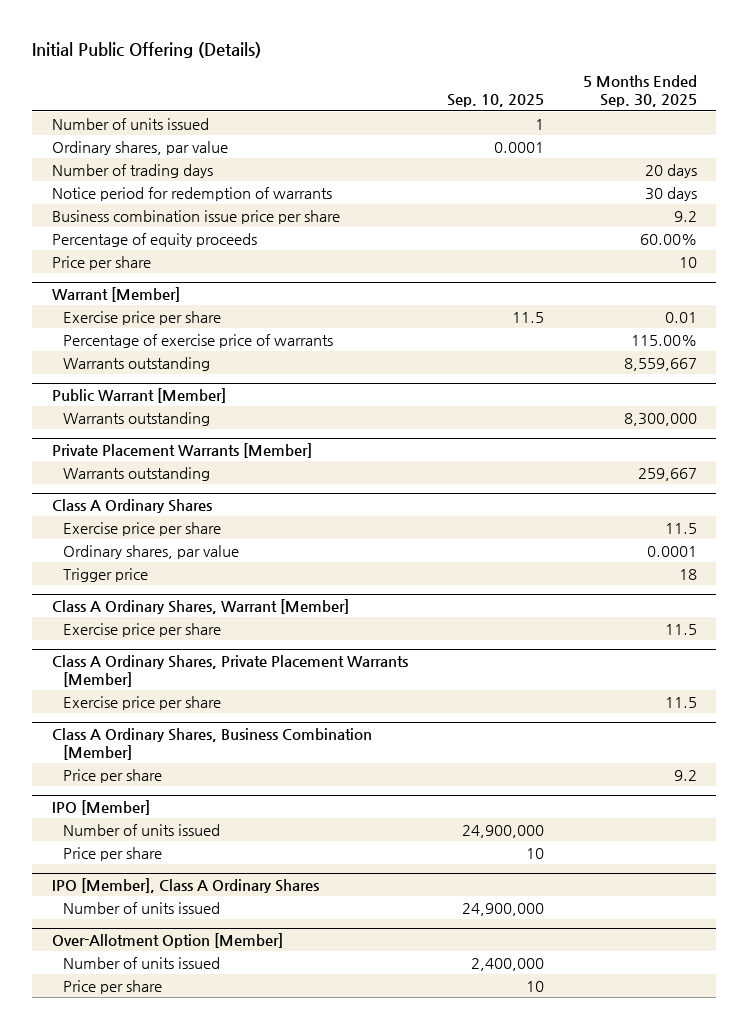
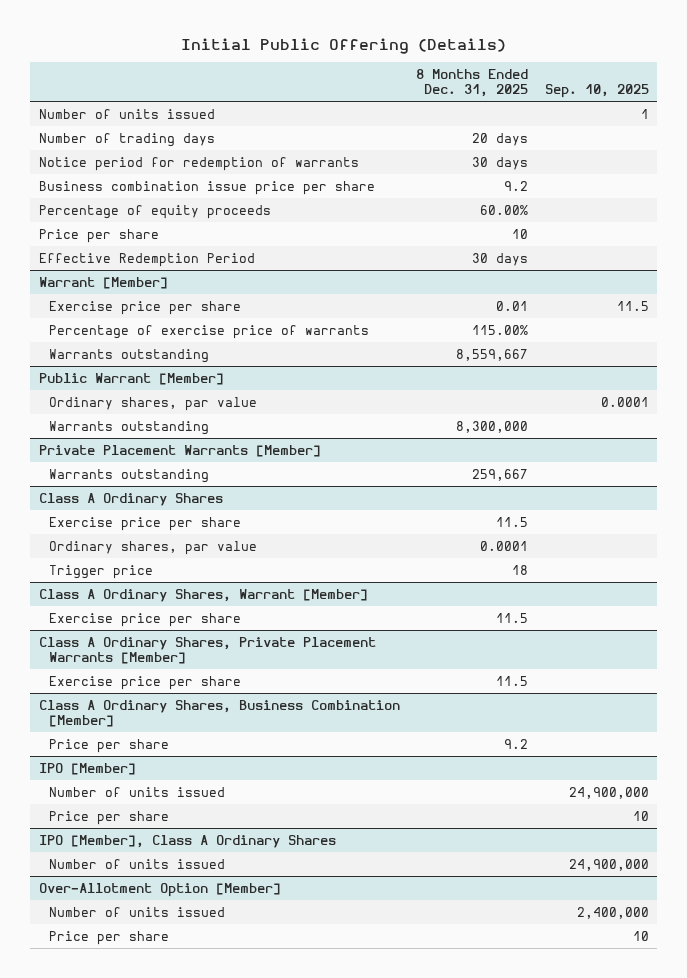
- | Sep. 10, 2025 | 5 Months Ended Sep. 30, 2025
+ | 8 Months Ended Dec. 31, 2025 | Sep. 10, 2025
- Ordinary shares, par value | 0.0001 |
+ Effective Redemption Period | 30 days |
@ Public Warrant [Member]
+ Ordinary shares, par value | | 0.0001

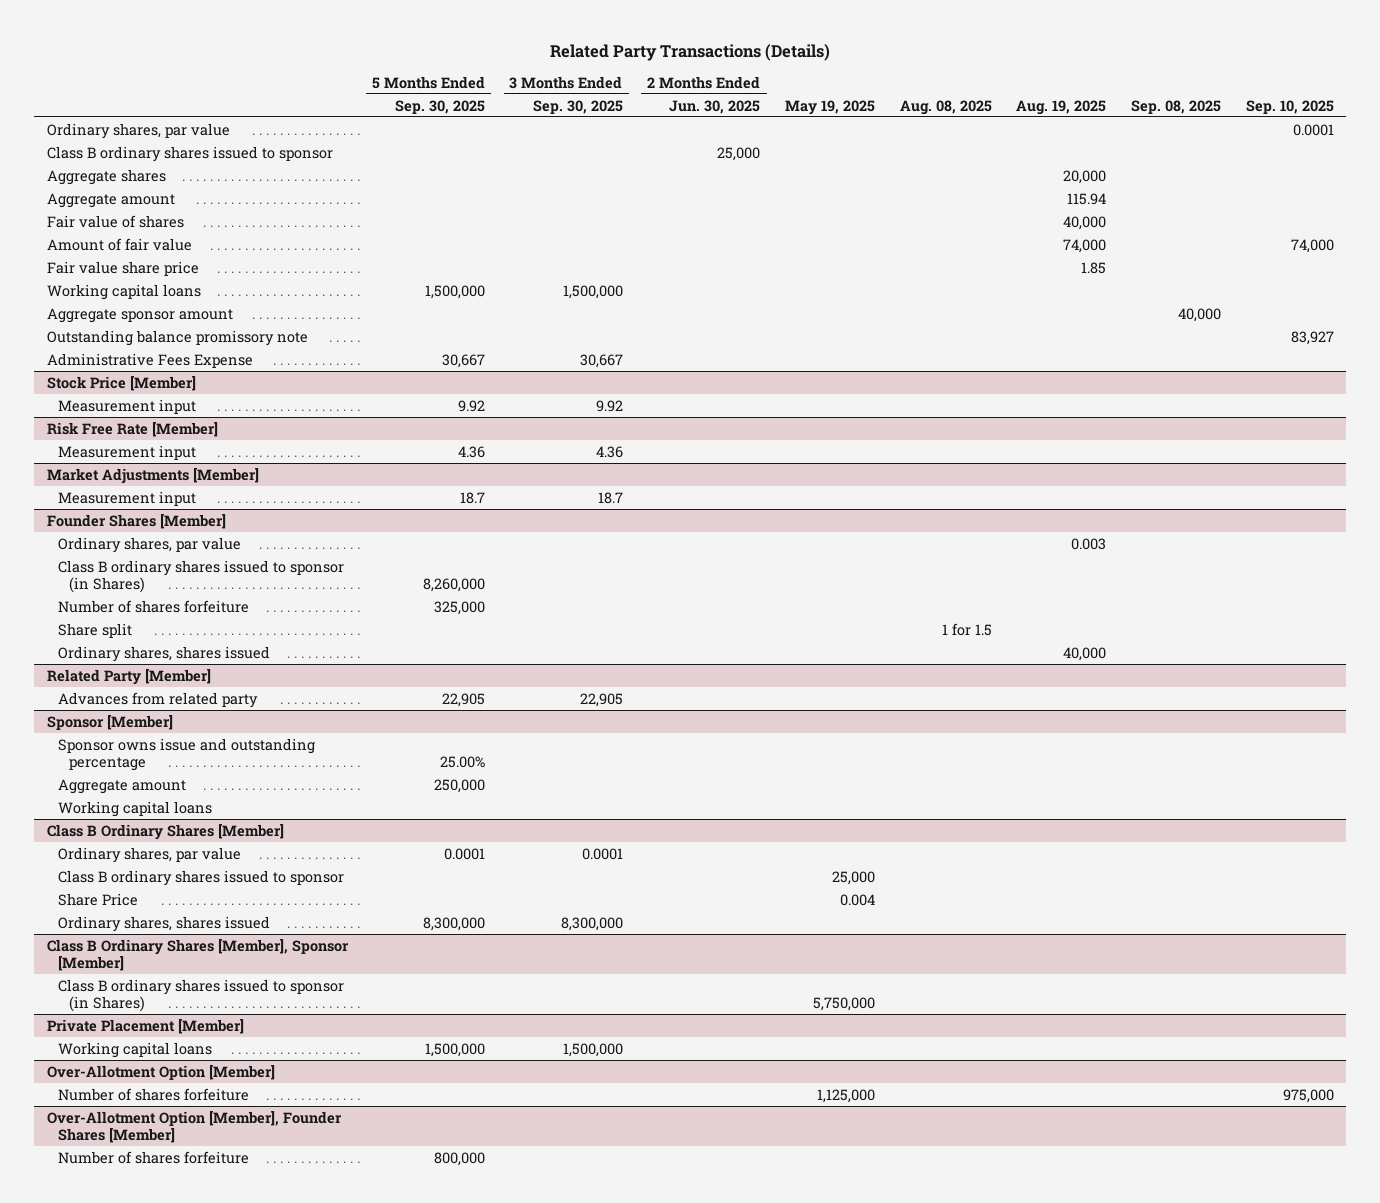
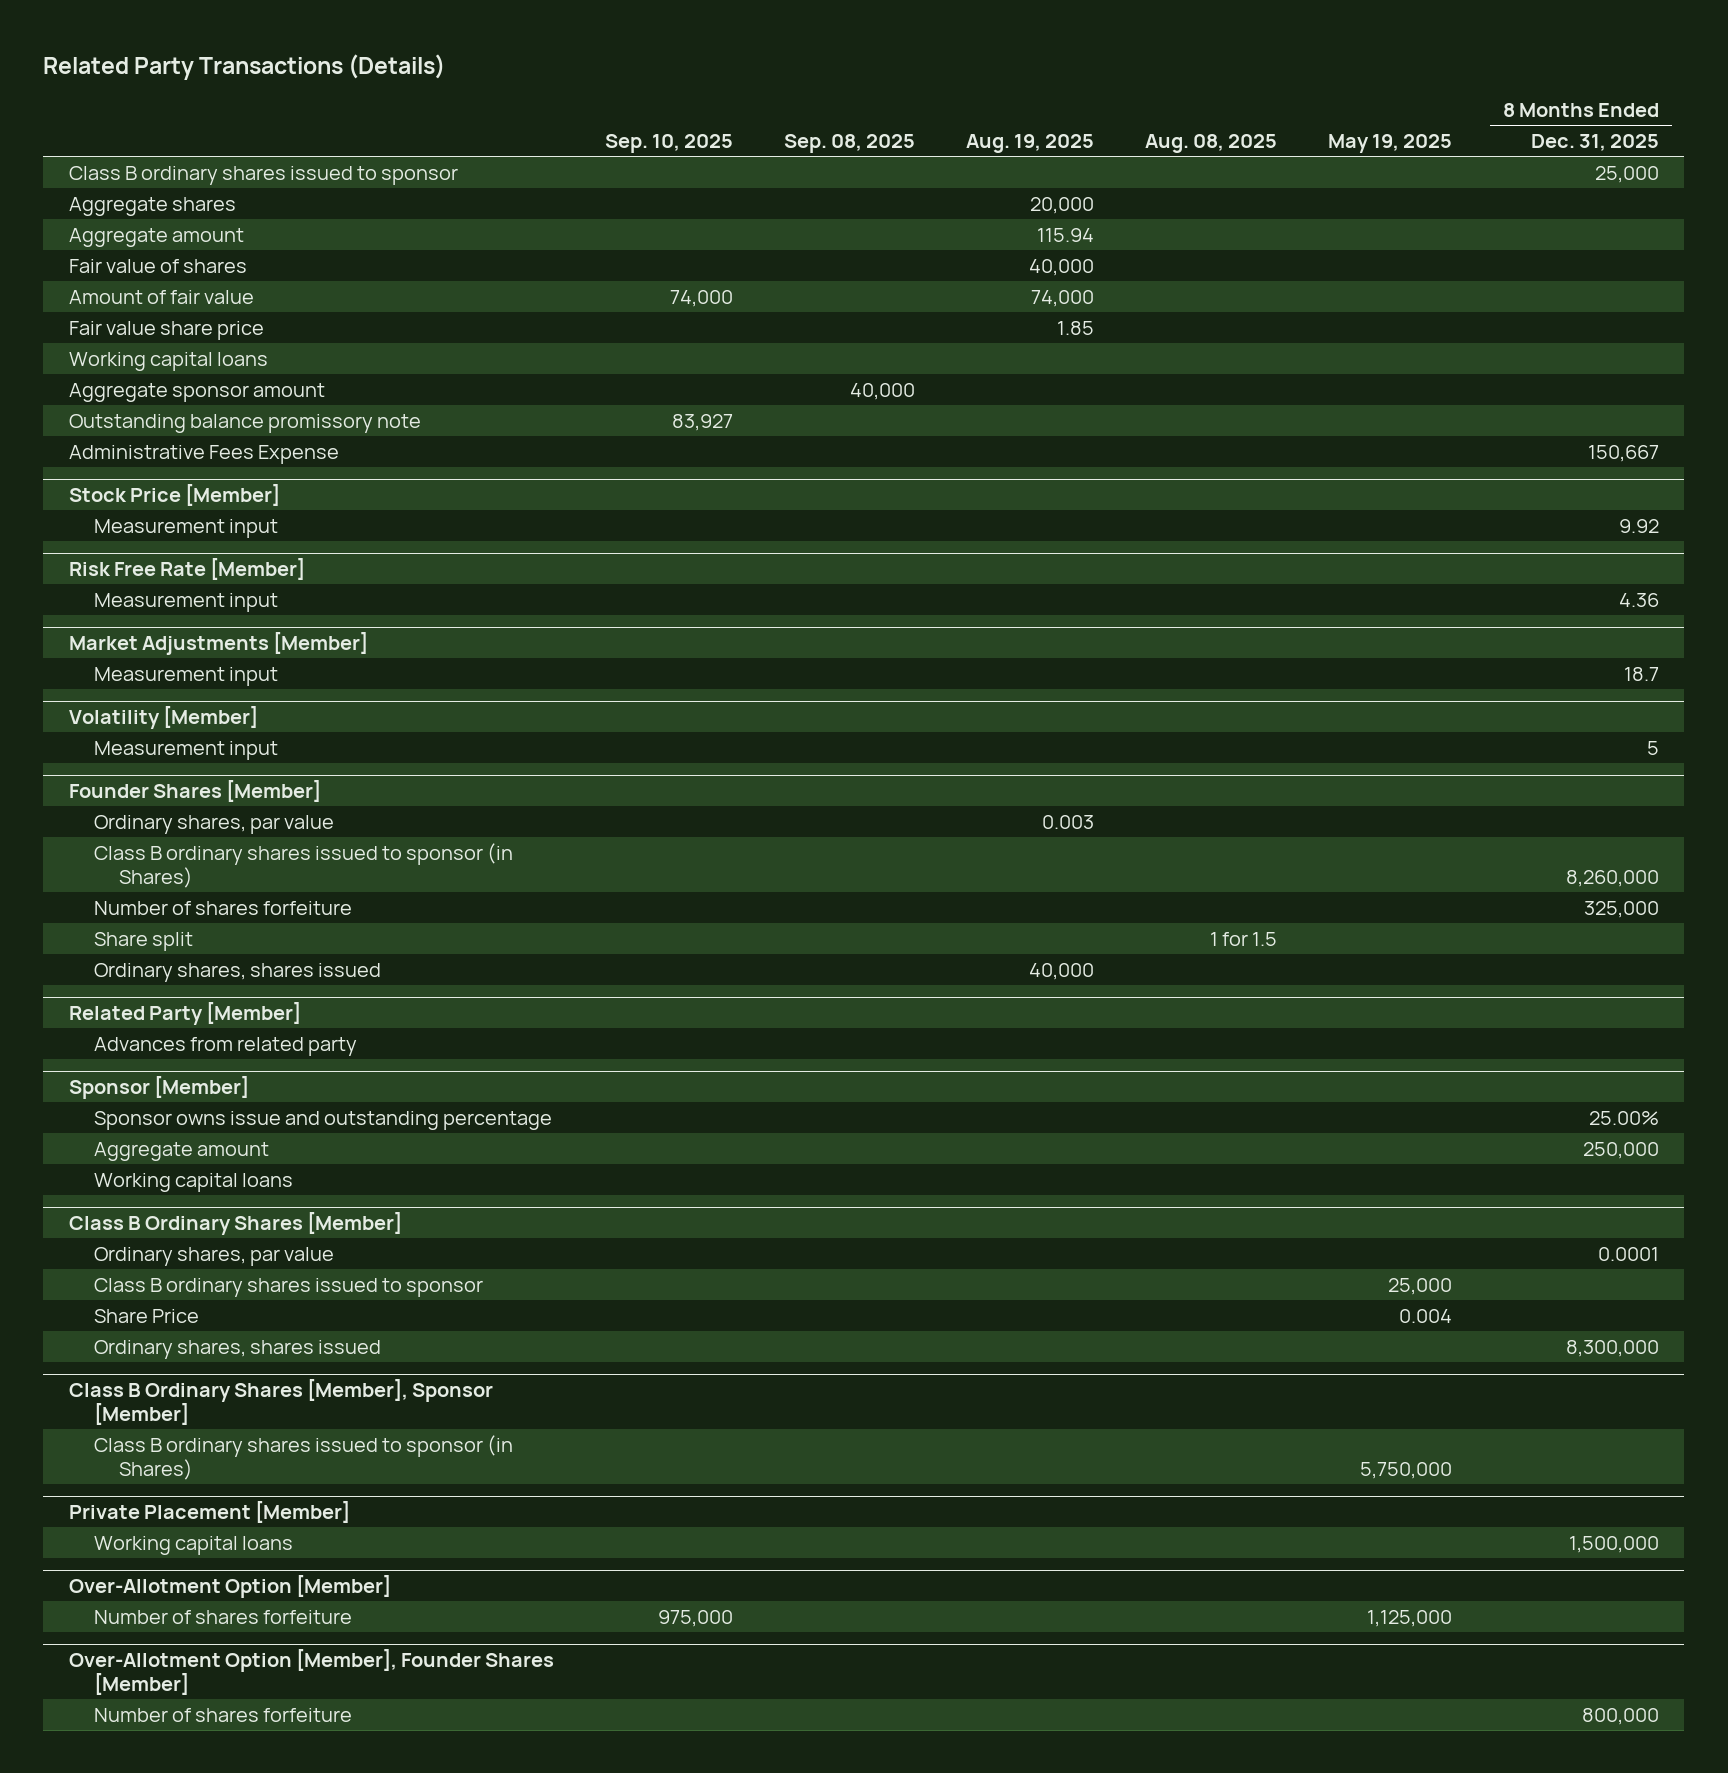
- | 5 Months Ended Sep. 30, 2025 | 3 Months Ended Sep. 30, 2025 | 2 Months Ended Jun. 30, 2025 | May 19, 2025 | Aug. 08, 2025 | Aug. 19, 2025 | Sep. 08, 2025 | Sep. 10, 2025
+ | Sep. 10, 2025 | Sep. 08, 2025 | Aug. 19, 2025 | Aug. 08, 2025 | May 19, 2025 | 8 Months Ended Dec. 31, 2025
- Ordinary shares, par value | | | | | | | | 0.0001
+ Volatility [Member]
+ Measurement input | | | | | | 5

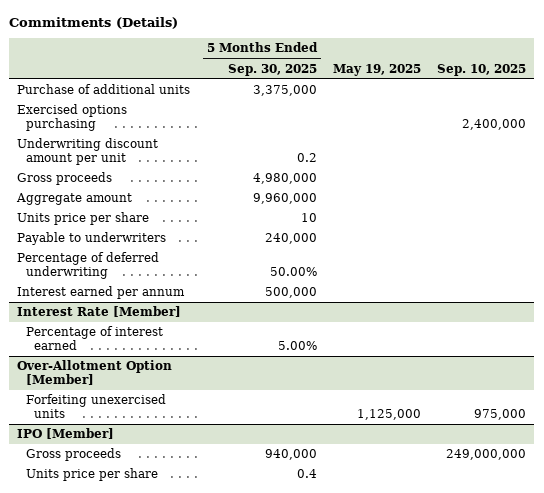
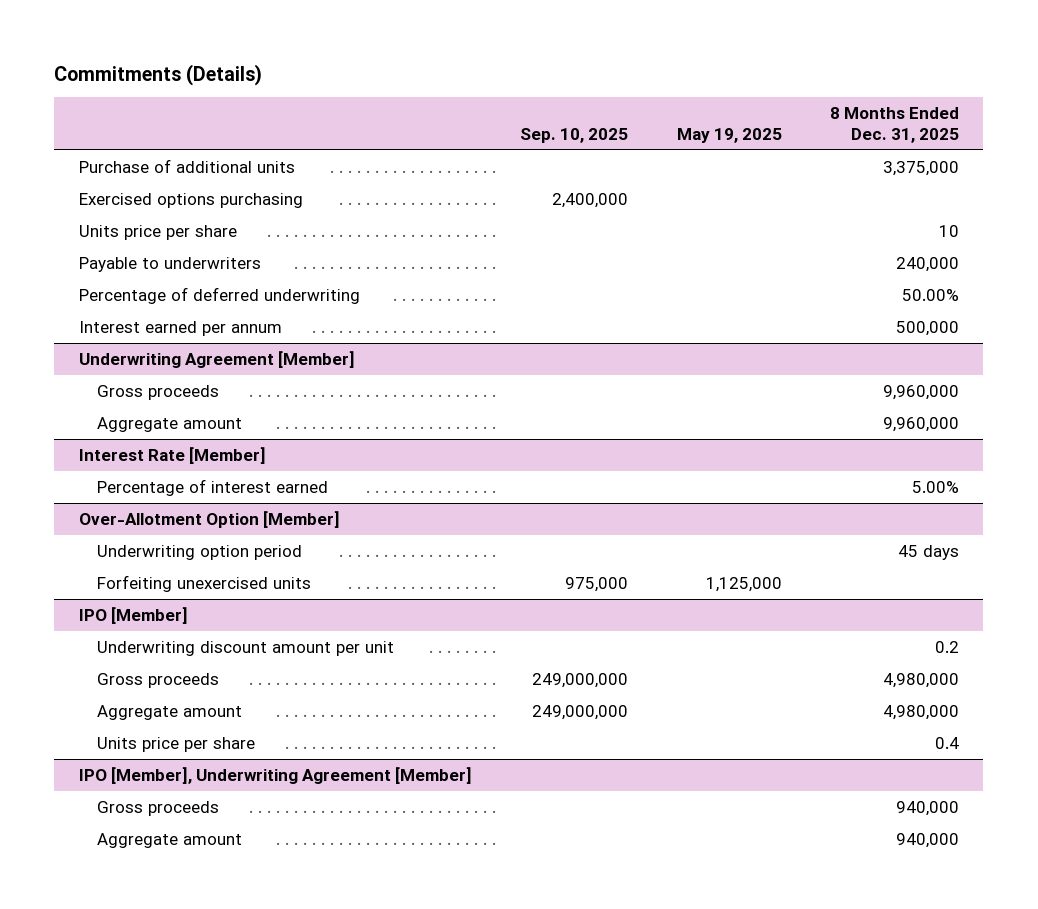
- | 5 Months Ended Sep. 30, 2025 | May 19, 2025 | Sep. 10, 2025
+ | Sep. 10, 2025 | May 19, 2025 | 8 Months Ended Dec. 31, 2025
- Underwriting discount amount per unit | 0.2 | |
- Gross proceeds | 4,980,000 | |
- Aggregate amount | 9,960,000 | |
+ Underwriting Agreement [Member]
+ Gross proceeds | | | 9,960,000
+ Aggregate amount | | | 9,960,000
@ Over-Allotment Option [Member]
+ Underwriting option period | | | 45 days
@ IPO [Member]
+ Underwriting discount amount per unit | | | 0.2
+ Aggregate amount | 249,000,000 | | 4,980,000
+ IPO [Member], Underwriting Agreement [Member]
+ Gross proceeds | | | 940,000
+ Aggregate amount | | | 940,000

